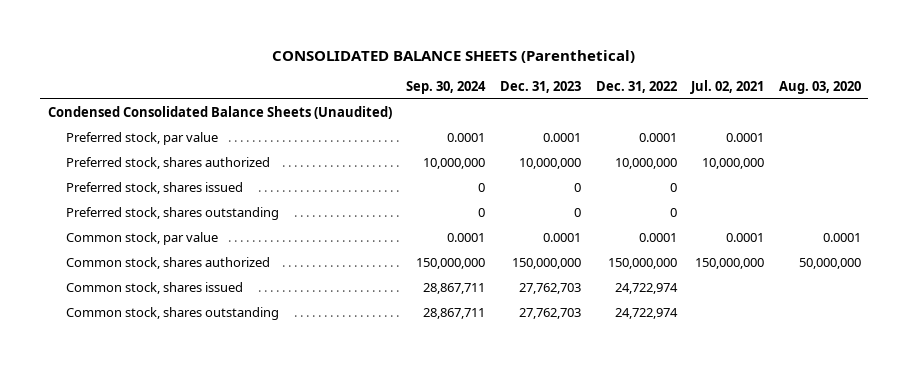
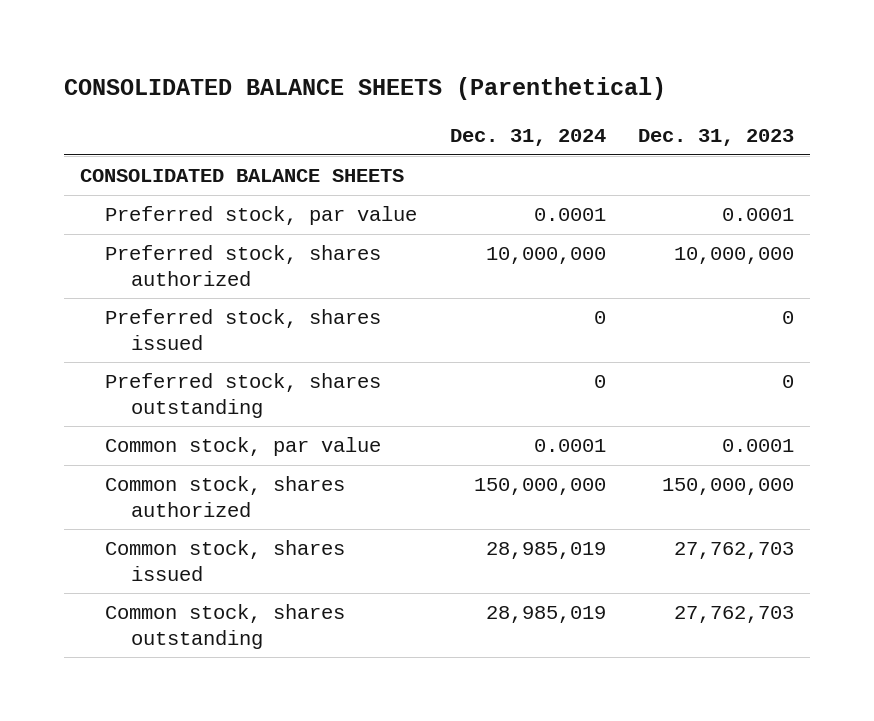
- | Sep. 30, 2024 | Dec. 31, 2023 | Dec. 31, 2022 | Jul. 02, 2021 | Aug. 03, 2020
+ | Dec. 31, 2024 | Dec. 31, 2023
- Condensed Consolidated Balance Sheets (Unaudited)
+ CONSOLIDATED BALANCE SHEETS

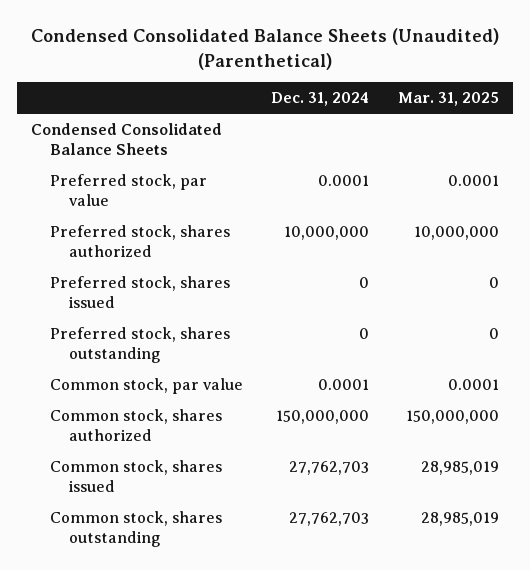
- CONSOLIDATED BALANCE SHEETS (Parenthetical)
+ Condensed Consolidated Balance Sheets (Unaudited) (Parenthetical)
- | Dec. 31, 2024 | Dec. 31, 2023
+ | Dec. 31, 2024 | Mar. 31, 2025
- CONSOLIDATED BALANCE SHEETS
+ Condensed Consolidated Balance Sheets
- Common stock, shares issued | 28,985,019 | 27,762,703
- Common stock, shares outstanding | 28,985,019 | 27,762,703
+ Common stock, shares issued | 27,762,703 | 28,985,019
+ Common stock, shares outstanding | 27,762,703 | 28,985,019

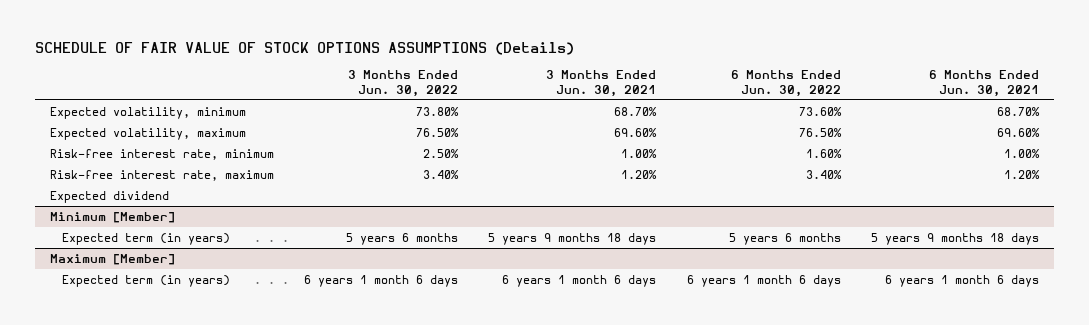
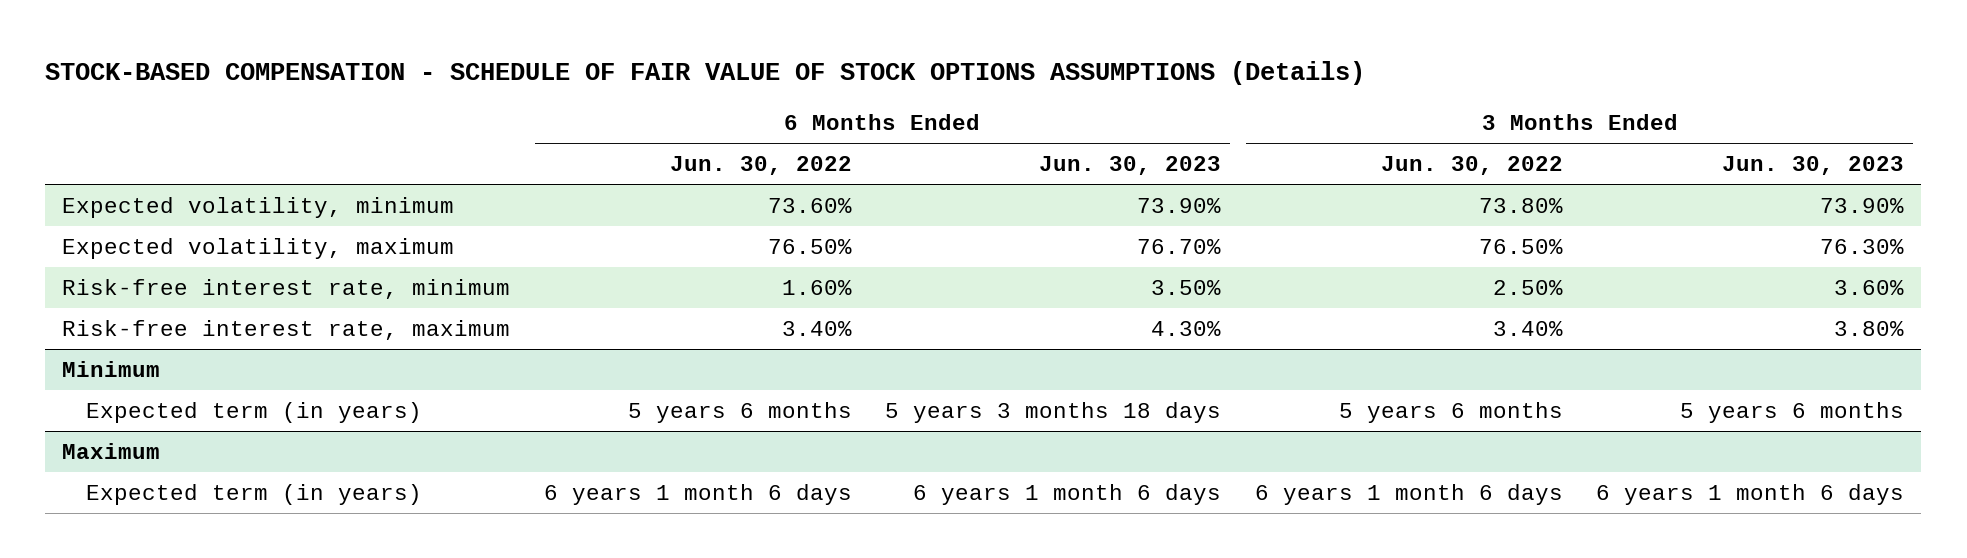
- SCHEDULE OF FAIR VALUE OF STOCK OPTIONS ASSUMPTIONS (Details)
+ STOCK-BASED COMPENSATION - SCHEDULE OF FAIR VALUE OF STOCK OPTIONS ASSUMPTIONS (Details)
- | 3 Months Ended Jun. 30, 2022 | 3 Months Ended Jun. 30, 2021 | 6 Months Ended Jun. 30, 2022 | 6 Months Ended Jun. 30, 2021
+ | 6 Months Ended Jun. 30, 2022 | 6 Months Ended Jun. 30, 2023 | 3 Months Ended Jun. 30, 2022 | 3 Months Ended Jun. 30, 2023
- Expected dividend
- Minimum [Member]
+ Minimum
- Maximum [Member]
+ Maximum

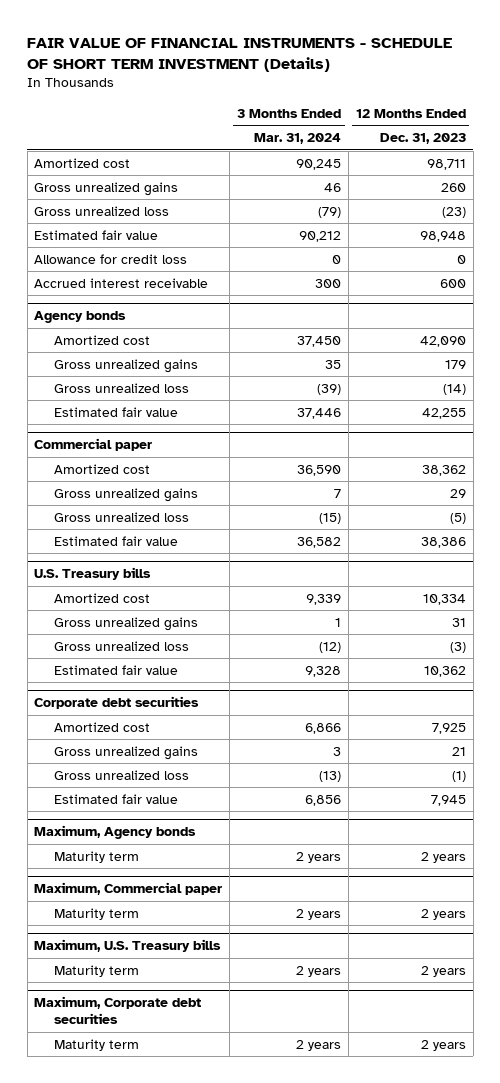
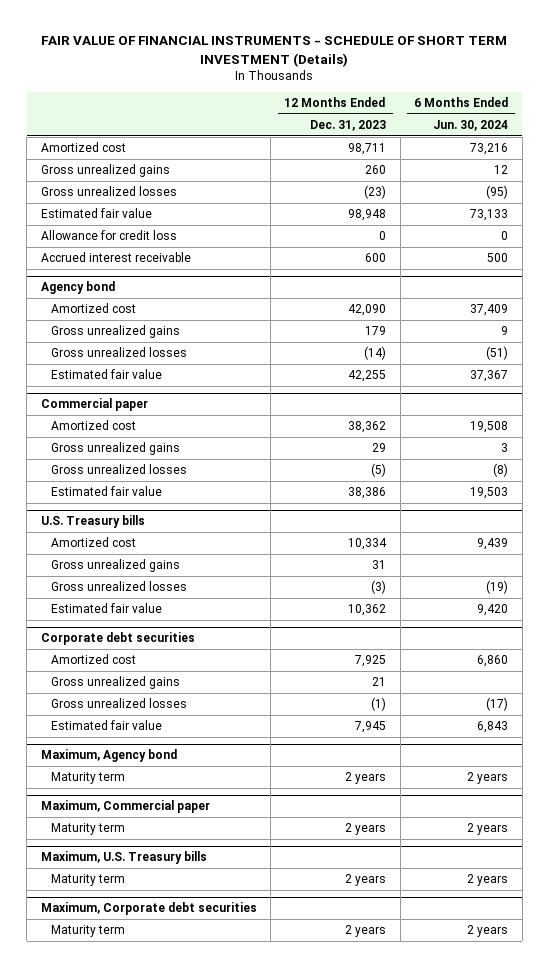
- | 3 Months Ended Mar. 31, 2024 | 12 Months Ended Dec. 31, 2023
+ | 12 Months Ended Dec. 31, 2023 | 6 Months Ended Jun. 30, 2024
- Gross unrealized loss | (79) | (23)
+ Gross unrealized losses | (23) | (95)
- Agency bonds
+ Agency bond
- Gross unrealized loss | (39) | (14)
+ Gross unrealized losses | (14) | (51)
@ Commercial paper
- Gross unrealized loss | (15) | (5)
+ Gross unrealized losses | (5) | (8)
@ U.S. Treasury bills
- Gross unrealized loss | (12) | (3)
+ Gross unrealized losses | (3) | (19)
@ Corporate debt securities
- Gross unrealized loss | (13) | (1)
+ Gross unrealized losses | (1) | (17)
- Maximum, Agency bonds
+ Maximum, Agency bond

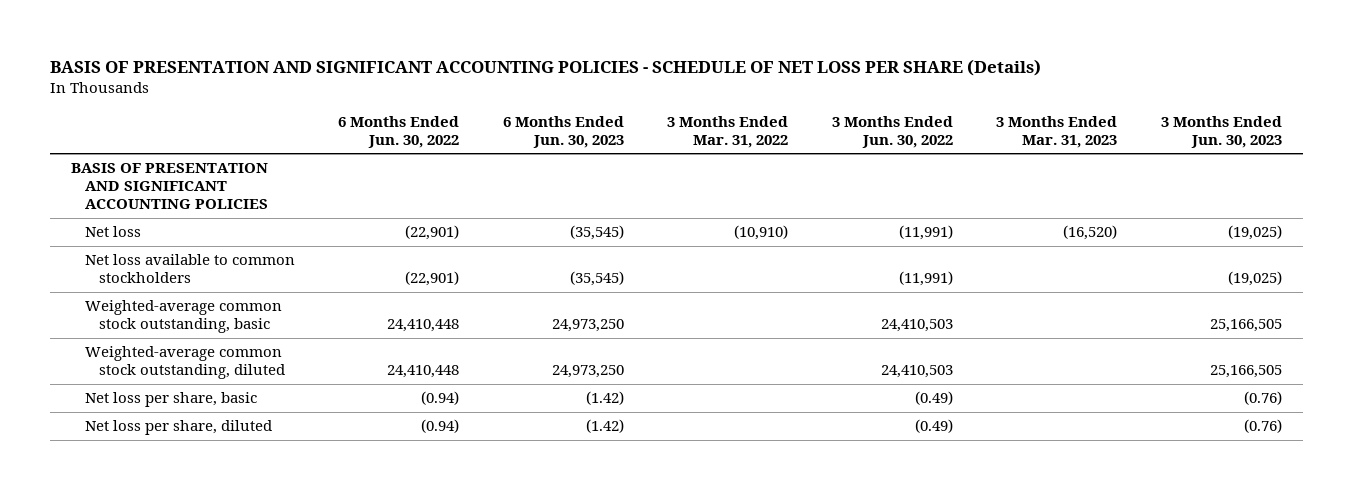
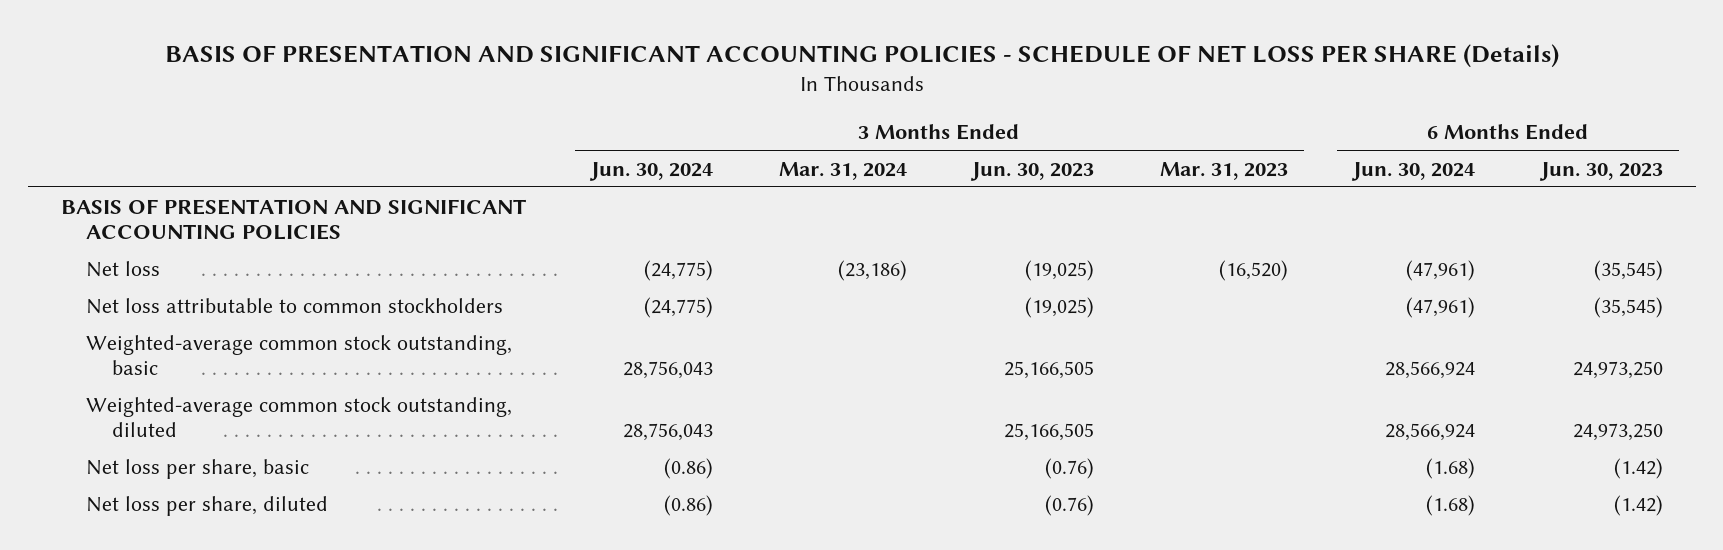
- | 6 Months Ended Jun. 30, 2022 | 6 Months Ended Jun. 30, 2023 | 3 Months Ended Mar. 31, 2022 | 3 Months Ended Jun. 30, 2022 | 3 Months Ended Mar. 31, 2023 | 3 Months Ended Jun. 30, 2023
+ | 3 Months Ended Jun. 30, 2024 | 3 Months Ended Mar. 31, 2024 | 3 Months Ended Jun. 30, 2023 | 3 Months Ended Mar. 31, 2023 | 6 Months Ended Jun. 30, 2024 | 6 Months Ended Jun. 30, 2023
- Net loss available to common stockholders | (22,901) | (35,545) | | (11,991) | | (19,025)
+ Net loss attributable to common stockholders | (24,775) | | (19,025) | | (47,961) | (35,545)

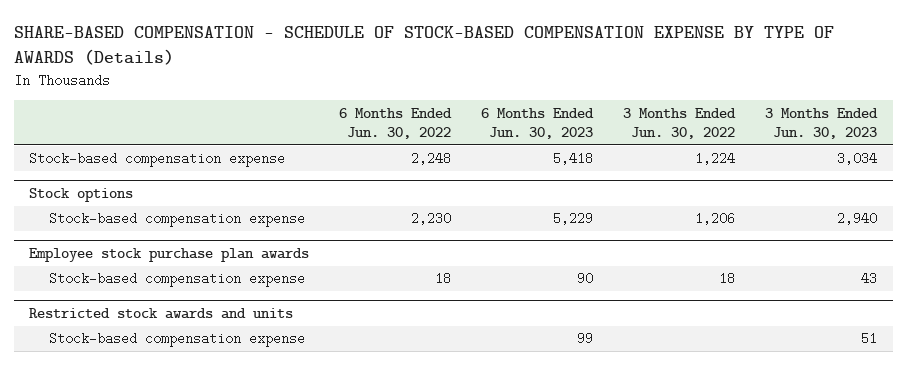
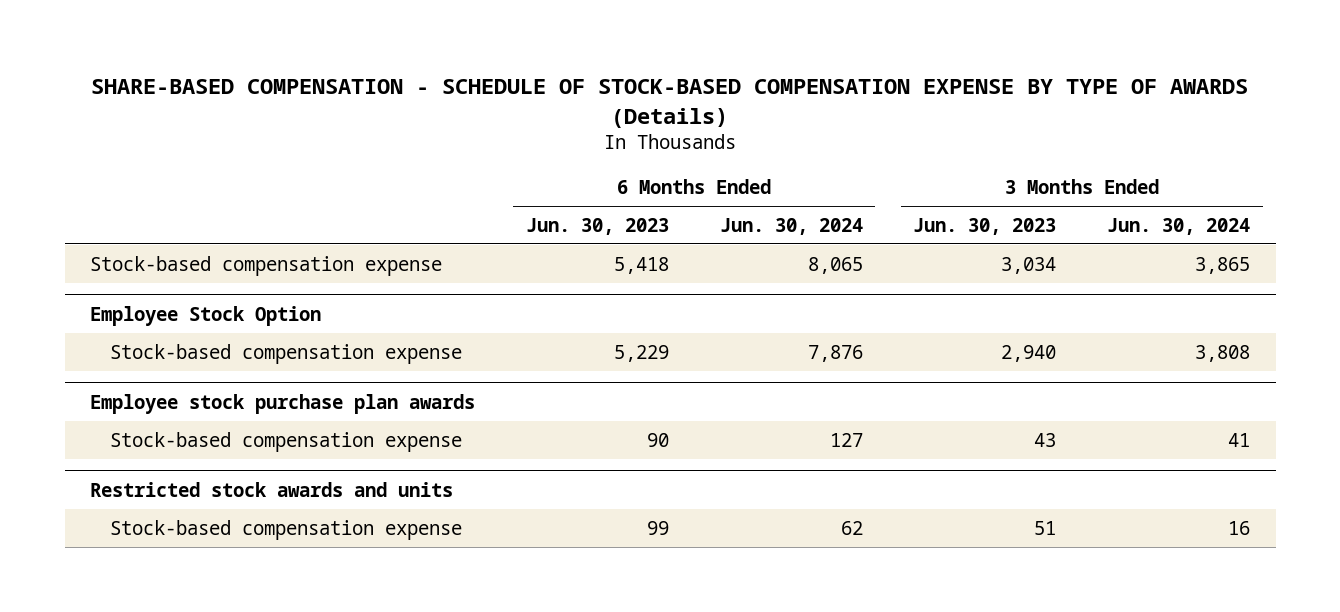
- | 6 Months Ended Jun. 30, 2022 | 6 Months Ended Jun. 30, 2023 | 3 Months Ended Jun. 30, 2022 | 3 Months Ended Jun. 30, 2023
+ | 6 Months Ended Jun. 30, 2023 | 6 Months Ended Jun. 30, 2024 | 3 Months Ended Jun. 30, 2023 | 3 Months Ended Jun. 30, 2024
- Stock options
+ Employee Stock Option

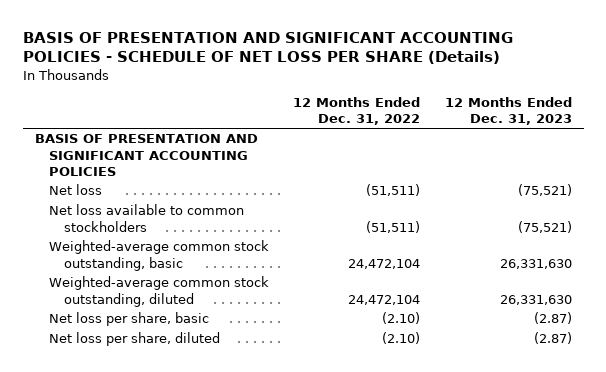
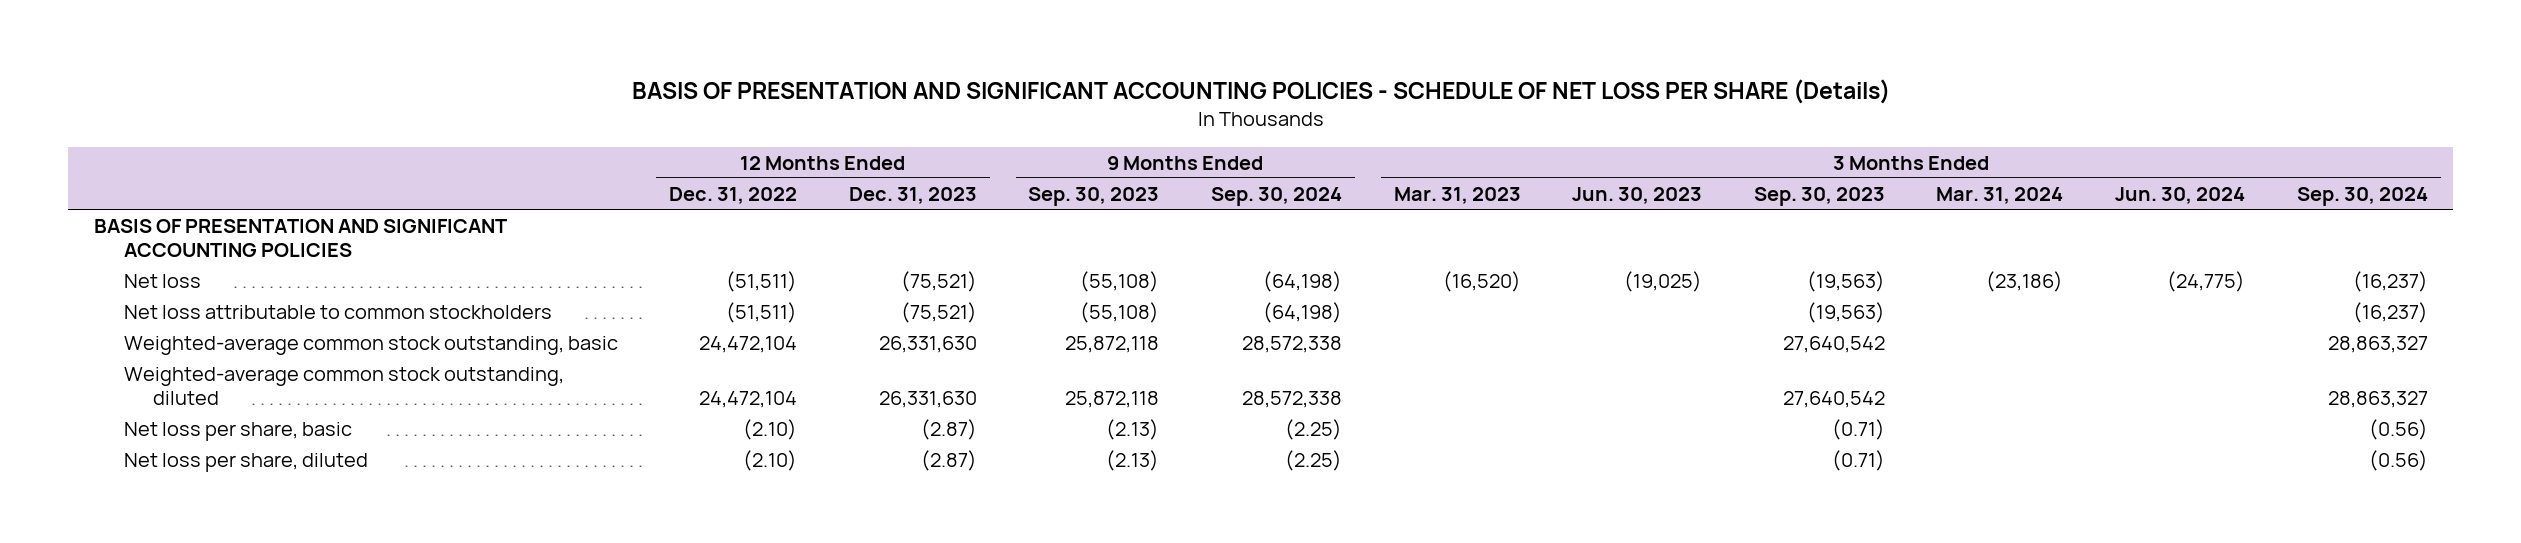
- | 12 Months Ended Dec. 31, 2022 | 12 Months Ended Dec. 31, 2023
+ | 12 Months Ended Dec. 31, 2022 | 12 Months Ended Dec. 31, 2023 | 9 Months Ended Sep. 30, 2023 | 9 Months Ended Sep. 30, 2024 | 3 Months Ended Mar. 31, 2023 | 3 Months Ended Jun. 30, 2023 | 3 Months Ended Sep. 30, 2023 | 3 Months Ended Mar. 31, 2024 | 3 Months Ended Jun. 30, 2024 | 3 Months Ended Sep. 30, 2024
- Net loss available to common stockholders | (51,511) | (75,521)
+ Net loss attributable to common stockholders | (51,511) | (75,521) | (55,108) | (64,198) | | | (19,563) | | | (16,237)

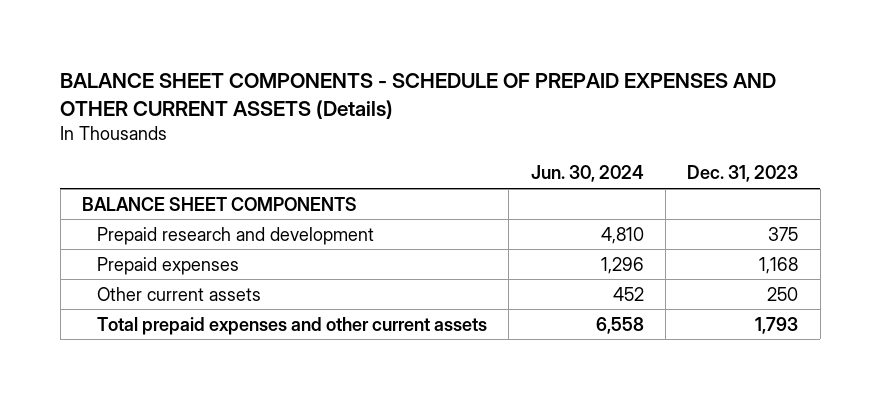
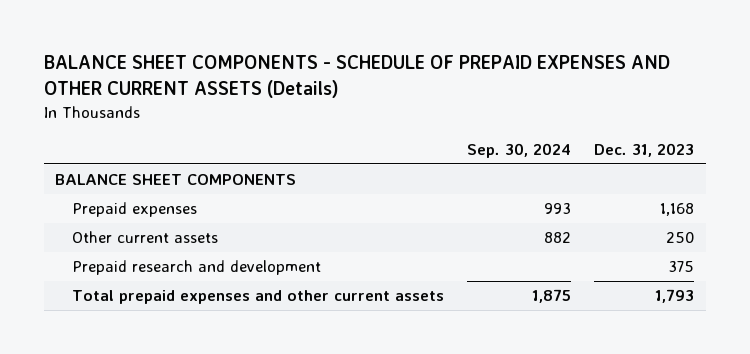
- | Jun. 30, 2024 | Dec. 31, 2023
+ | Sep. 30, 2024 | Dec. 31, 2023
moved down: Prepaid research and development | | 375

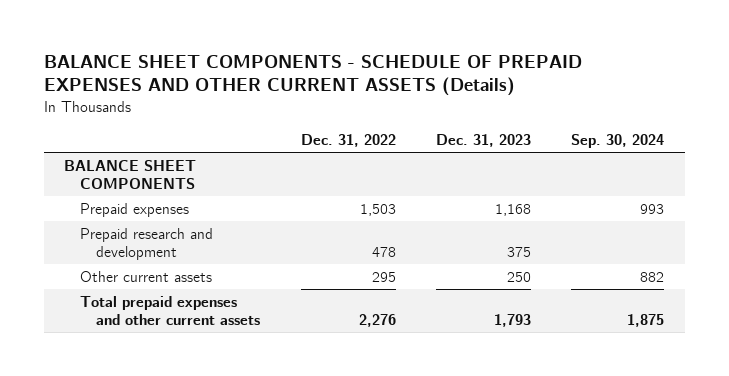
- | Sep. 30, 2024 | Dec. 31, 2023
+ | Dec. 31, 2022 | Dec. 31, 2023 | Sep. 30, 2024
moved down: Other current assets | 295 | 250 | 882

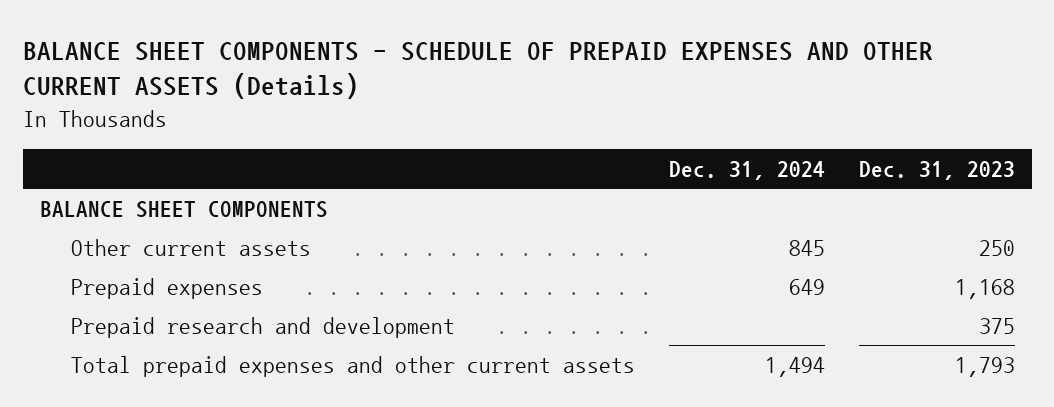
- | Dec. 31, 2022 | Dec. 31, 2023 | Sep. 30, 2024
+ | Dec. 31, 2024 | Dec. 31, 2023
moved up: Other current assets | 845 | 250

